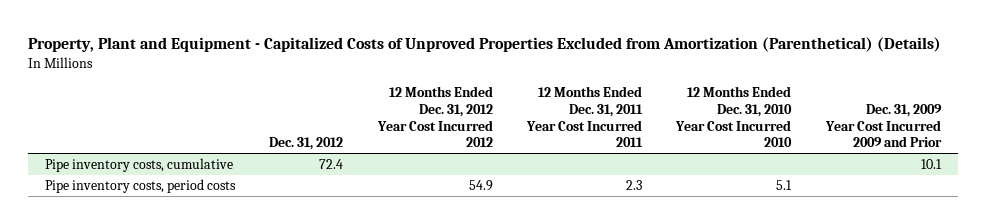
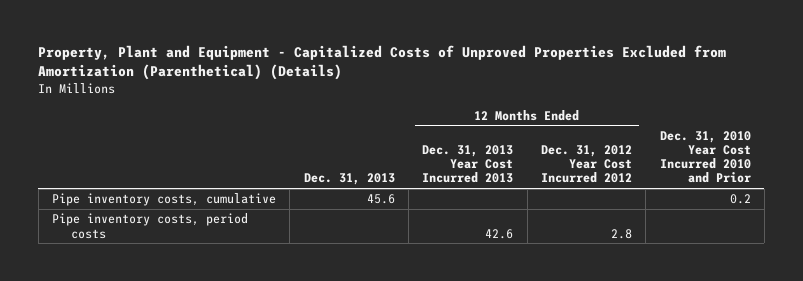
- | Dec. 31, 2012 | 12 Months Ended Dec. 31, 2012 Year Cost Incurred 2012 | 12 Months Ended Dec. 31, 2011 Year Cost Incurred 2011 | 12 Months Ended Dec. 31, 2010 Year Cost Incurred 2010 | Dec. 31, 2009 Year Cost Incurred 2009 and Prior
+ | Dec. 31, 2013 | 12 Months Ended Dec. 31, 2013 Year Cost Incurred 2013 | 12 Months Ended Dec. 31, 2012 Year Cost Incurred 2012 | Dec. 31, 2010 Year Cost Incurred 2010 and Prior
- Pipe inventory costs, period costs | | 54.9 | 2.3 | 5.1 |
+ Pipe inventory costs, period costs | | 42.6 | 2.8 |

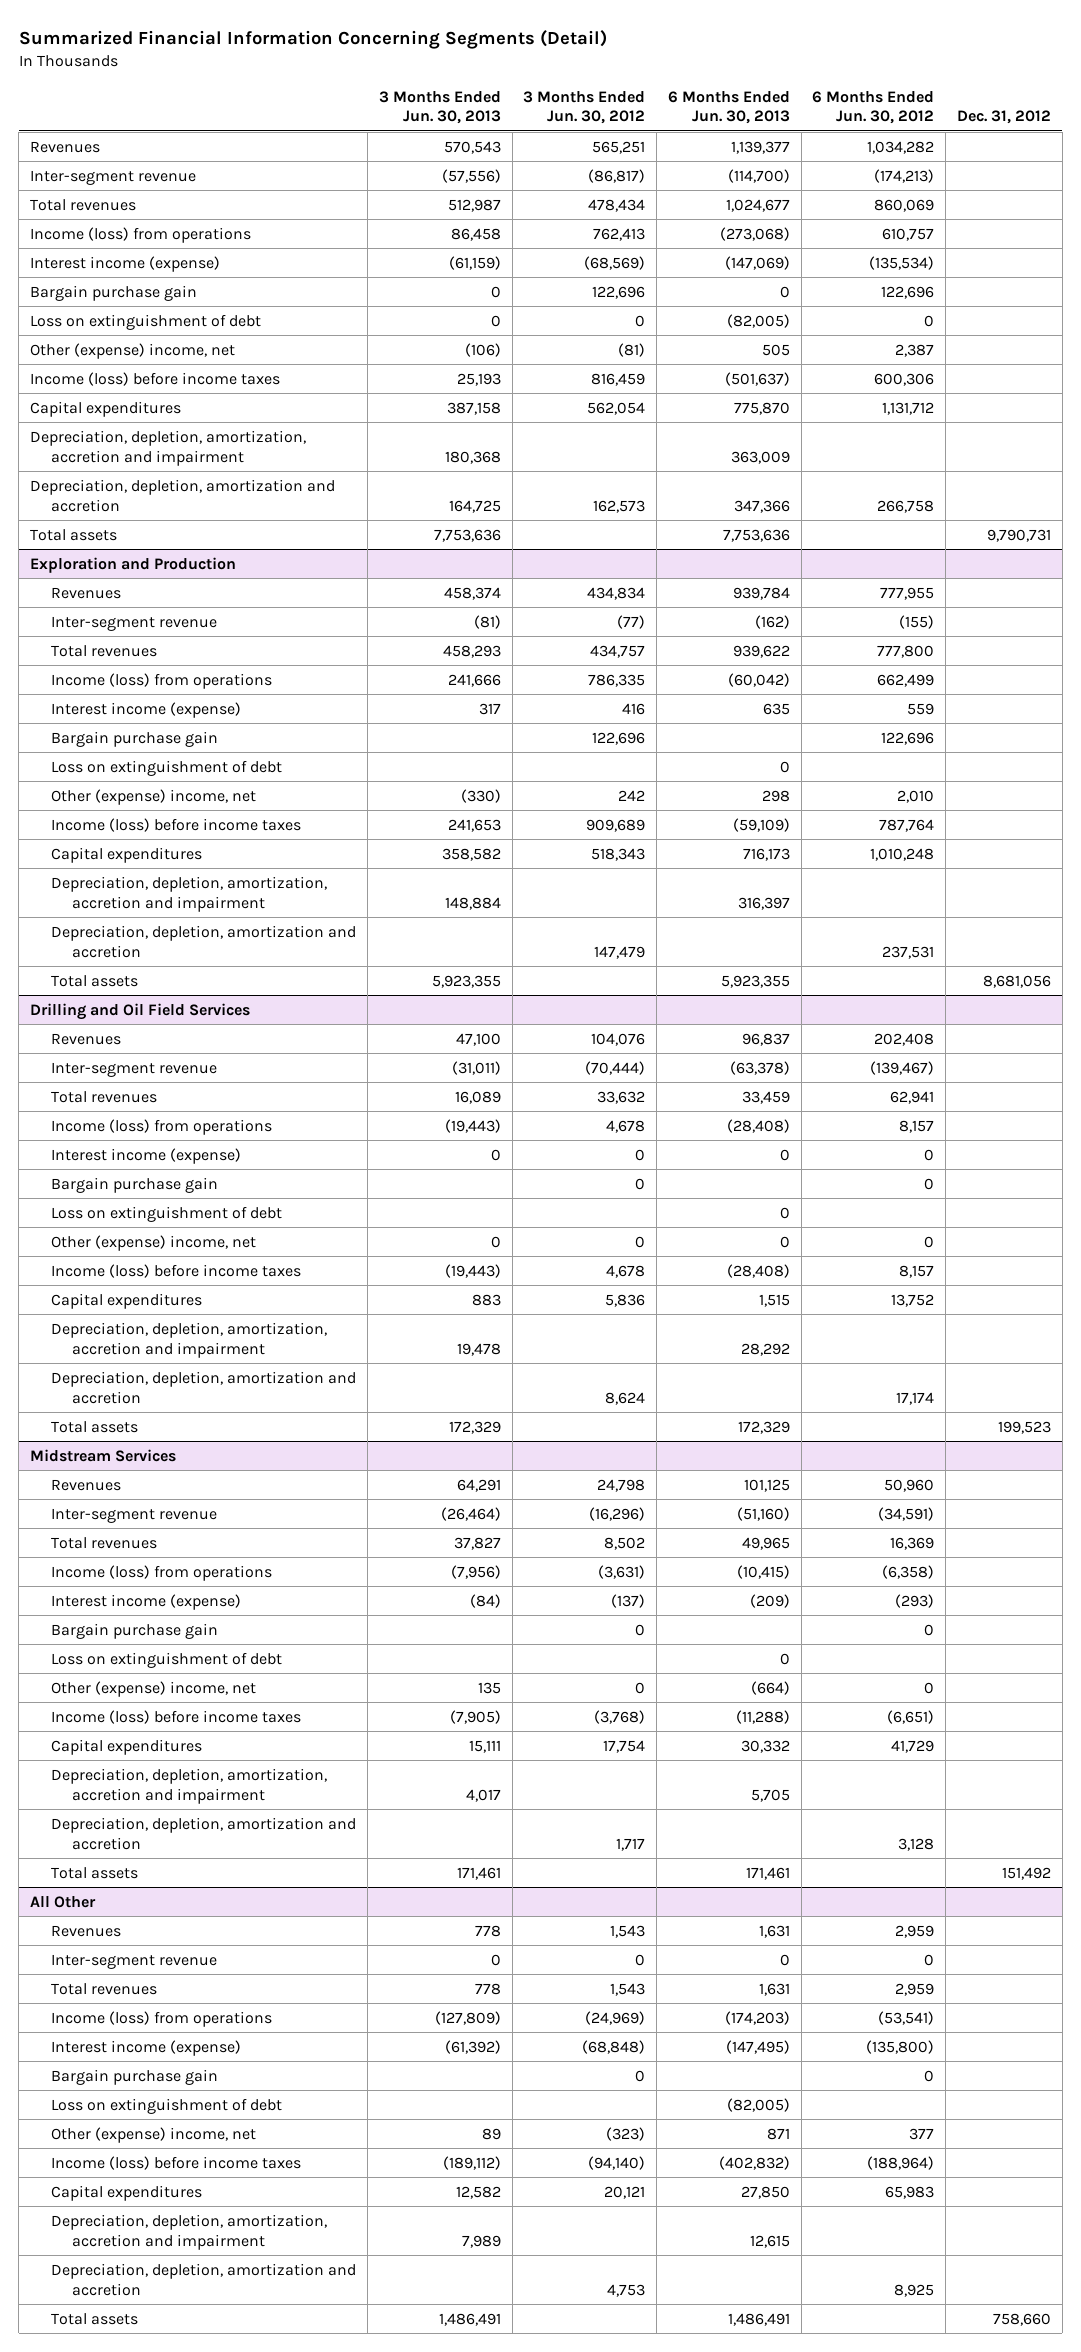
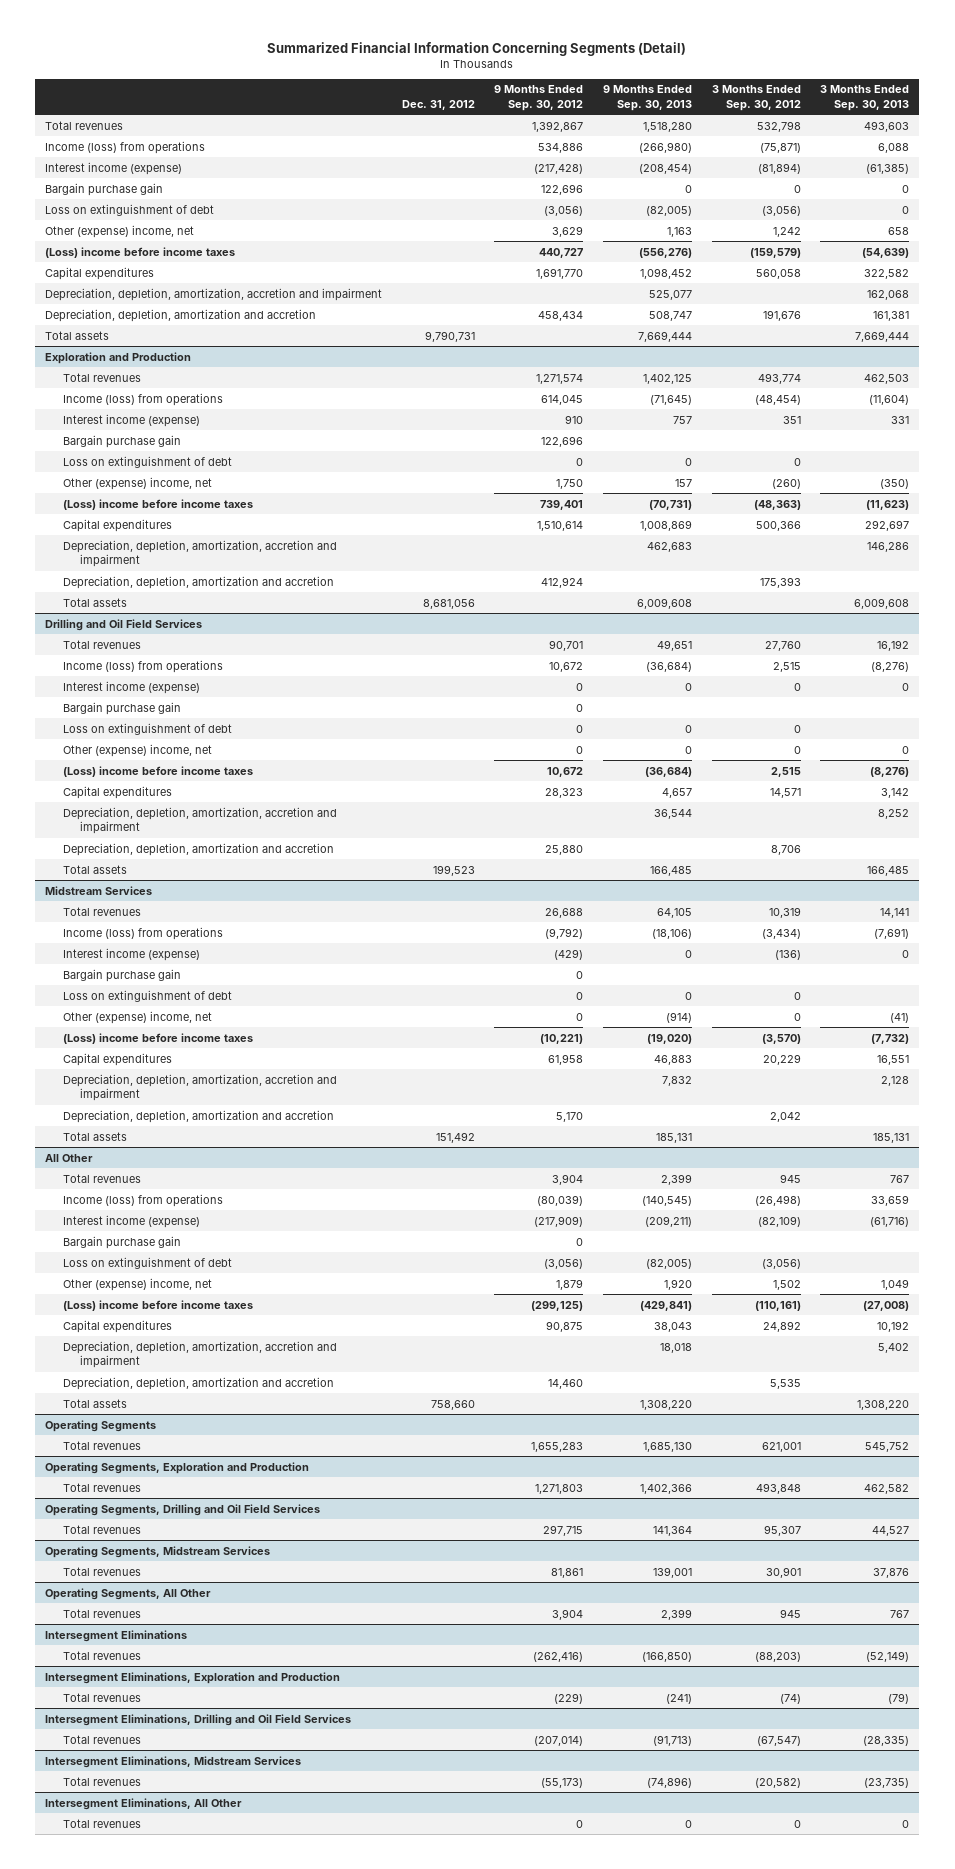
- | 3 Months Ended Jun. 30, 2013 | 3 Months Ended Jun. 30, 2012 | 6 Months Ended Jun. 30, 2013 | 6 Months Ended Jun. 30, 2012 | Dec. 31, 2012
+ | Dec. 31, 2012 | 9 Months Ended Sep. 30, 2012 | 9 Months Ended Sep. 30, 2013 | 3 Months Ended Sep. 30, 2012 | 3 Months Ended Sep. 30, 2013
- Revenues | 570,543 | 565,251 | 1,139,377 | 1,034,282 |
- Inter-segment revenue | (57,556) | (86,817) | (114,700) | (174,213) |
- Income (loss) before income taxes | 25,193 | 816,459 | (501,637) | 600,306 |
+ (Loss) income before income taxes | | 440,727 | (556,276) | (159,579) | (54,639)
@ Exploration and Production
- Revenues | 458,374 | 434,834 | 939,784 | 777,955 |
- Inter-segment revenue | (81) | (77) | (162) | (155) |
- Income (loss) before income taxes | 241,653 | 909,689 | (59,109) | 787,764 |
+ (Loss) income before income taxes | | 739,401 | (70,731) | (48,363) | (11,623)
@ Drilling and Oil Field Services
- Revenues | 47,100 | 104,076 | 96,837 | 202,408 |
- Inter-segment revenue | (31,011) | (70,444) | (63,378) | (139,467) |
- Income (loss) before income taxes | (19,443) | 4,678 | (28,408) | 8,157 |
+ (Loss) income before income taxes | | 10,672 | (36,684) | 2,515 | (8,276)
@ Midstream Services
- Revenues | 64,291 | 24,798 | 101,125 | 50,960 |
- Inter-segment revenue | (26,464) | (16,296) | (51,160) | (34,591) |
- Income (loss) before income taxes | (7,905) | (3,768) | (11,288) | (6,651) |
+ (Loss) income before income taxes | | (10,221) | (19,020) | (3,570) | (7,732)
@ All Other
- Revenues | 778 | 1,543 | 1,631 | 2,959 |
- Inter-segment revenue | 0 | 0 | 0 | 0 |
- Income (loss) before income taxes | (189,112) | (94,140) | (402,832) | (188,964) |
+ (Loss) income before income taxes | | (299,125) | (429,841) | (110,161) | (27,008)
+ Operating Segments
+ Total revenues | | 1,655,283 | 1,685,130 | 621,001 | 545,752
+ Operating Segments, Exploration and Production
+ Total revenues | | 1,271,803 | 1,402,366 | 493,848 | 462,582
+ Operating Segments, Drilling and Oil Field Services
+ Total revenues | | 297,715 | 141,364 | 95,307 | 44,527
+ Operating Segments, Midstream Services
+ Total revenues | | 81,861 | 139,001 | 30,901 | 37,876
+ Operating Segments, All Other
+ Total revenues | | 3,904 | 2,399 | 945 | 767
+ Intersegment Eliminations
+ Total revenues | | (262,416) | (166,850) | (88,203) | (52,149)
+ Intersegment Eliminations, Exploration and Production
+ Total revenues | | (229) | (241) | (74) | (79)
+ Intersegment Eliminations, Drilling and Oil Field Services
+ Total revenues | | (207,014) | (91,713) | (67,547) | (28,335)
+ Intersegment Eliminations, Midstream Services
+ Total revenues | | (55,173) | (74,896) | (20,582) | (23,735)
+ Intersegment Eliminations, All Other
+ Total revenues | | 0 | 0 | 0 | 0

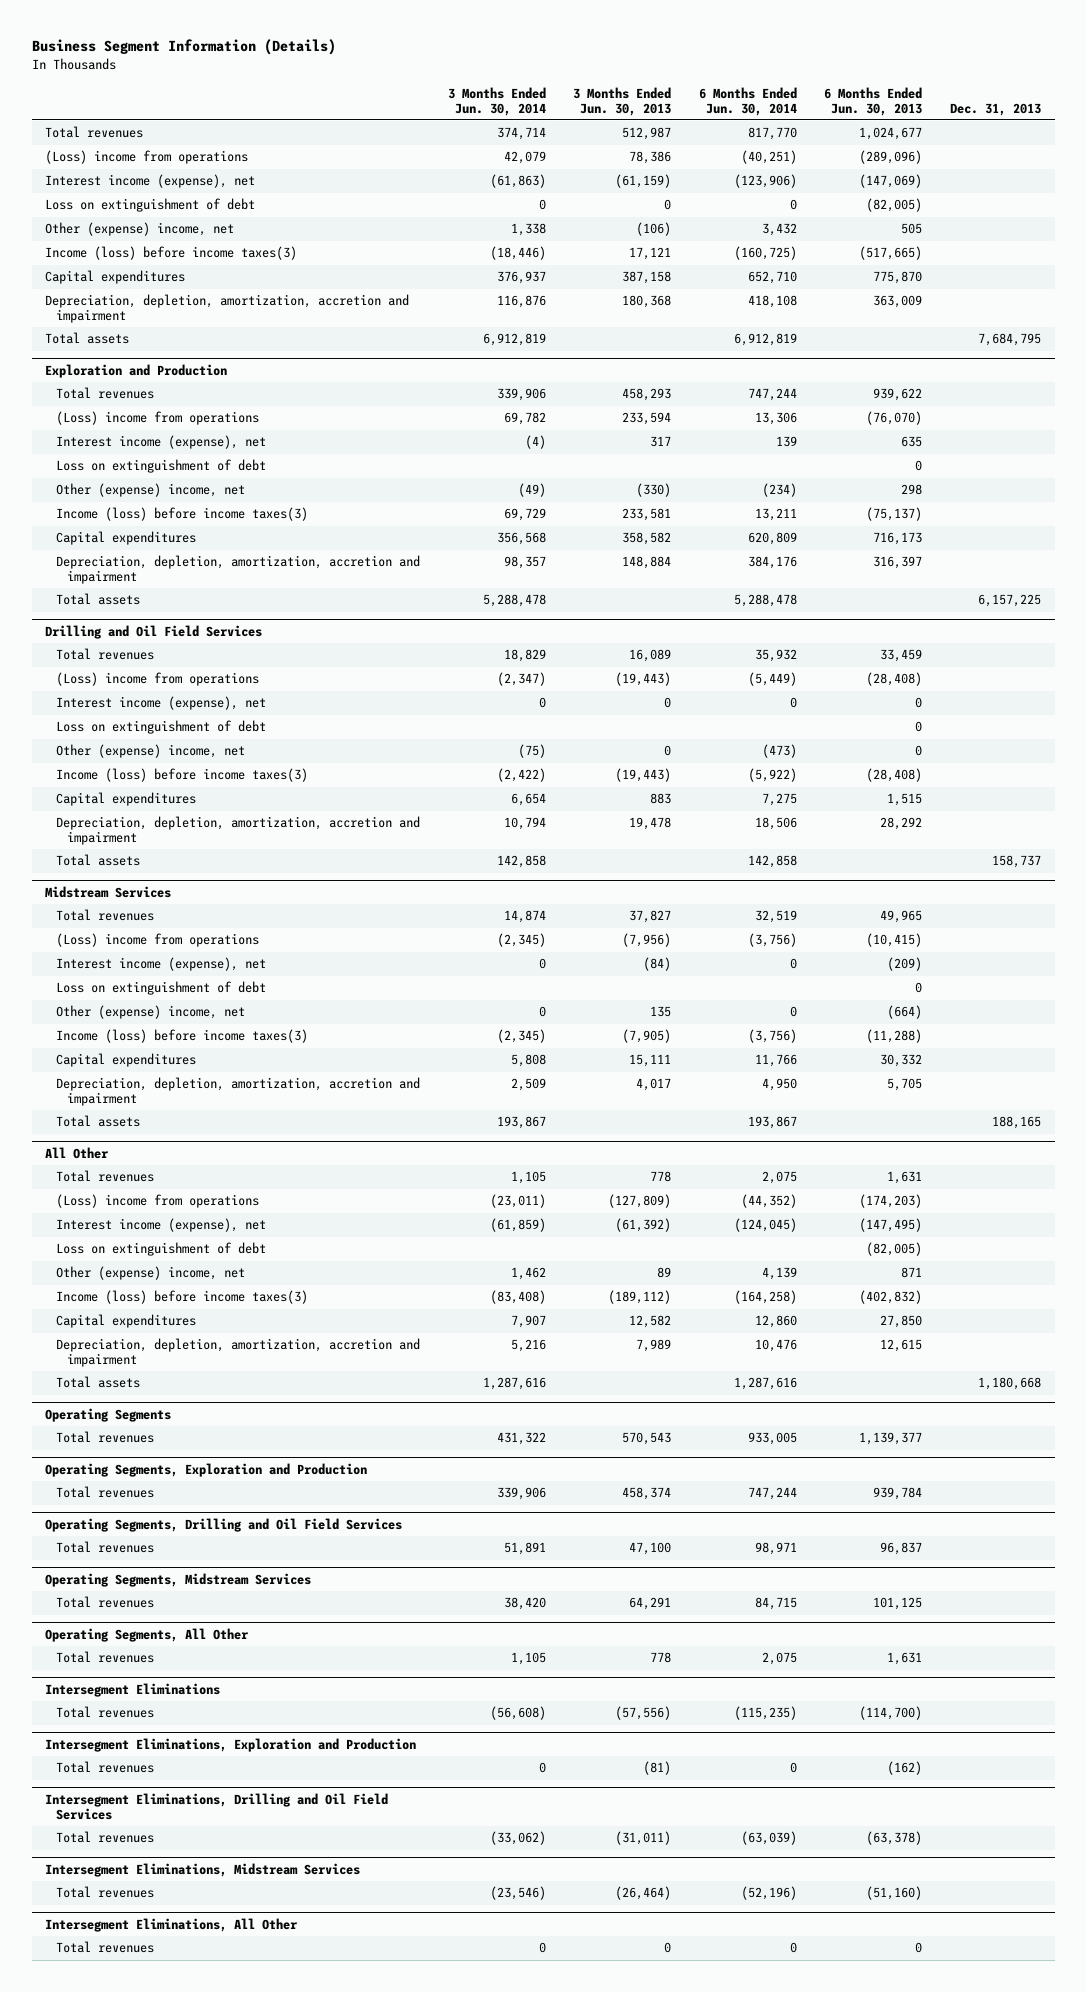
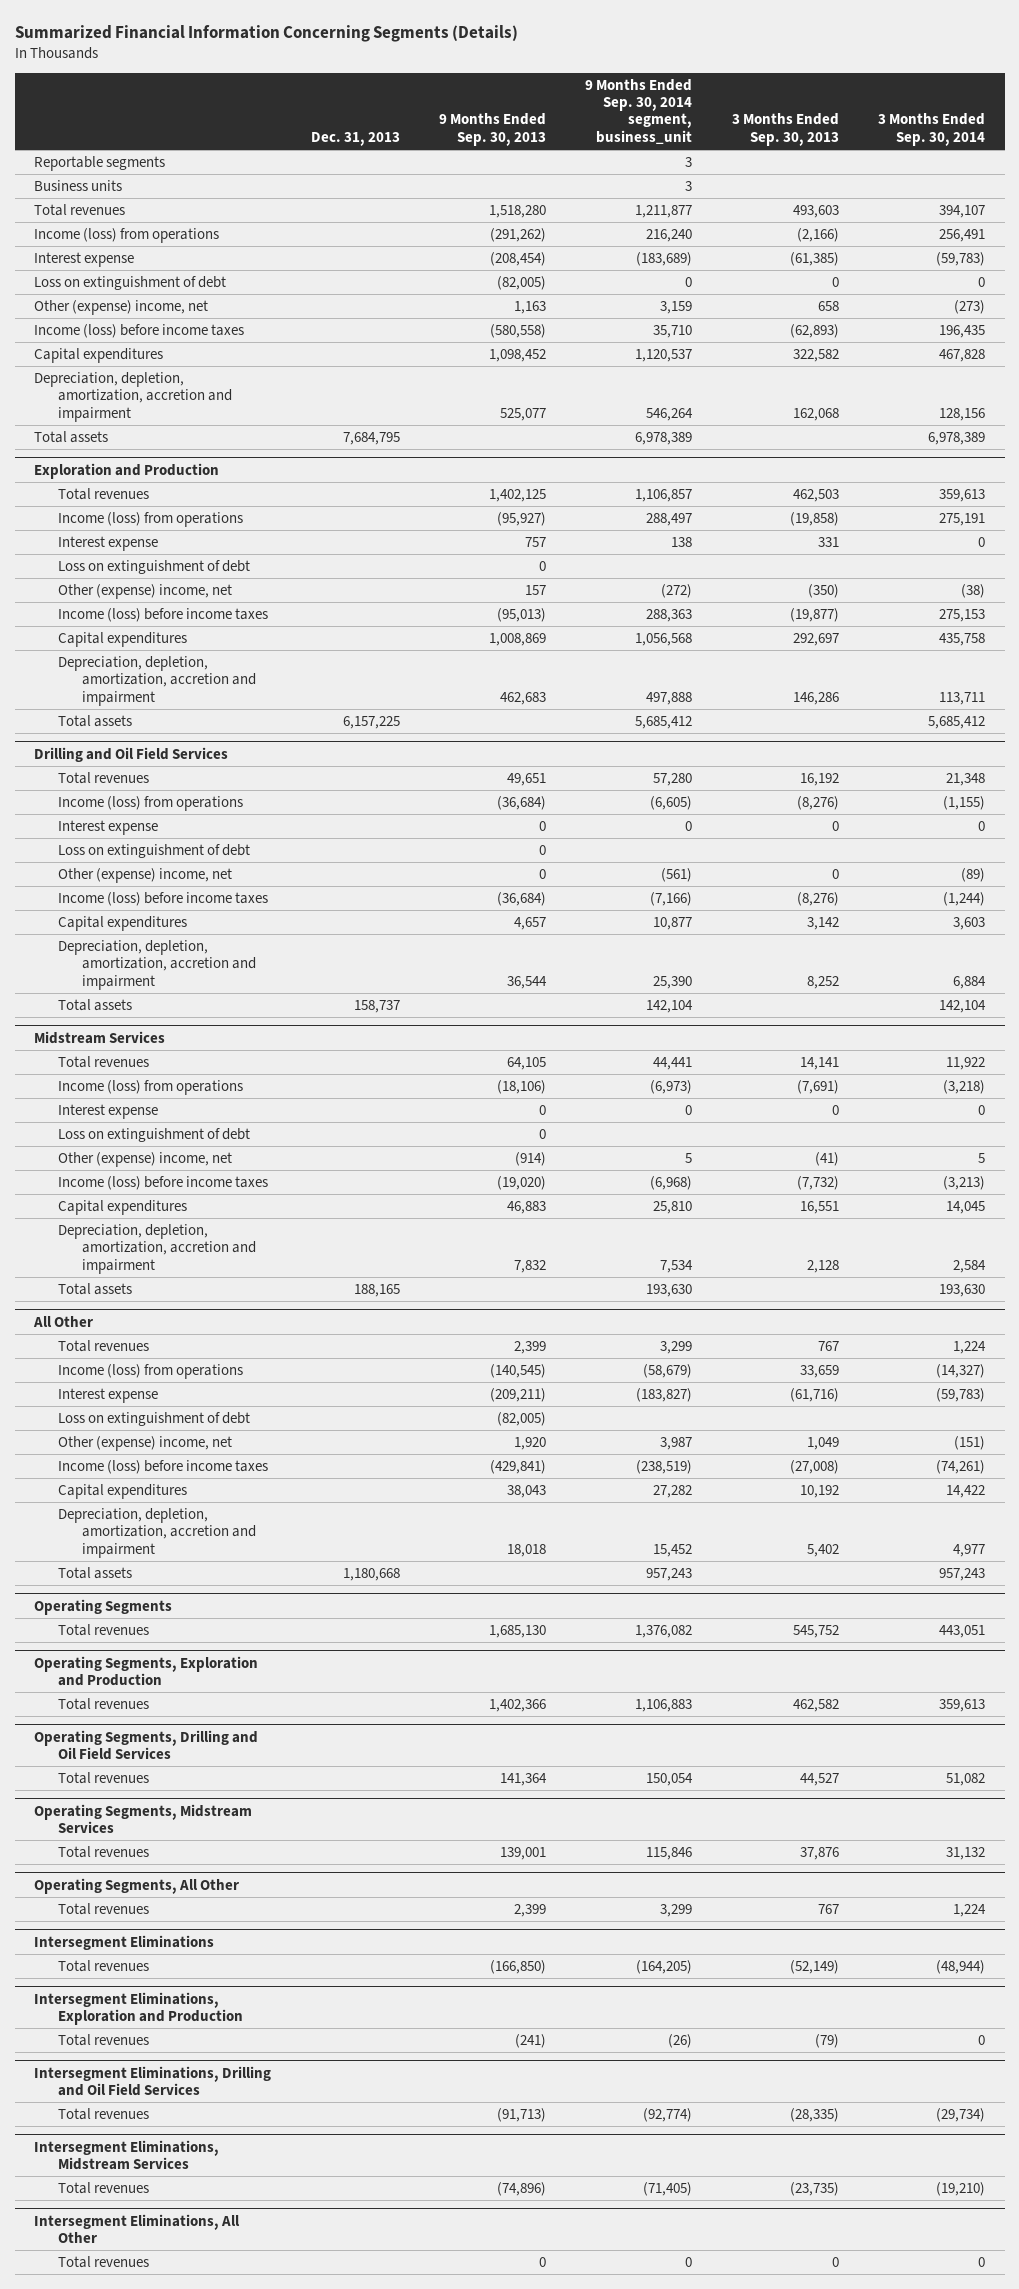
- Business Segment Information (Details)
+ Summarized Financial Information Concerning Segments (Details)
- | 3 Months Ended Jun. 30, 2014 | 3 Months Ended Jun. 30, 2013 | 6 Months Ended Jun. 30, 2014 | 6 Months Ended Jun. 30, 2013 | Dec. 31, 2013
+ | Dec. 31, 2013 | 9 Months Ended Sep. 30, 2013 | 9 Months Ended Sep. 30, 2014 segment, business_unit | 3 Months Ended Sep. 30, 2013 | 3 Months Ended Sep. 30, 2014
+ Reportable segments | | | 3 | |
+ Business units | | | 3 | |
- (Loss) income from operations | 42,079 | 78,386 | (40,251) | (289,096) |
- Interest income (expense), net | (61,863) | (61,159) | (123,906) | (147,069) |
+ Income (loss) from operations | | (291,262) | 216,240 | (2,166) | 256,491
+ Interest expense | | (208,454) | (183,689) | (61,385) | (59,783)
- Income (loss) before income taxes(3) | (18,446) | 17,121 | (160,725) | (517,665) |
+ Income (loss) before income taxes | | (580,558) | 35,710 | (62,893) | 196,435
@ Exploration and Production
- (Loss) income from operations | 69,782 | 233,594 | 13,306 | (76,070) |
- Interest income (expense), net | (4) | 317 | 139 | 635 |
+ Income (loss) from operations | | (95,927) | 288,497 | (19,858) | 275,191
+ Interest expense | | 757 | 138 | 331 | 0
- Income (loss) before income taxes(3) | 69,729 | 233,581 | 13,211 | (75,137) |
+ Income (loss) before income taxes | | (95,013) | 288,363 | (19,877) | 275,153
@ Drilling and Oil Field Services
- (Loss) income from operations | (2,347) | (19,443) | (5,449) | (28,408) |
- Interest income (expense), net | 0 | 0 | 0 | 0 |
+ Income (loss) from operations | | (36,684) | (6,605) | (8,276) | (1,155)
+ Interest expense | | 0 | 0 | 0 | 0
- Income (loss) before income taxes(3) | (2,422) | (19,443) | (5,922) | (28,408) |
+ Income (loss) before income taxes | | (36,684) | (7,166) | (8,276) | (1,244)
@ Midstream Services
- (Loss) income from operations | (2,345) | (7,956) | (3,756) | (10,415) |
- Interest income (expense), net | 0 | (84) | 0 | (209) |
+ Income (loss) from operations | | (18,106) | (6,973) | (7,691) | (3,218)
+ Interest expense | | 0 | 0 | 0 | 0
- Income (loss) before income taxes(3) | (2,345) | (7,905) | (3,756) | (11,288) |
+ Income (loss) before income taxes | | (19,020) | (6,968) | (7,732) | (3,213)
@ All Other
- (Loss) income from operations | (23,011) | (127,809) | (44,352) | (174,203) |
- Interest income (expense), net | (61,859) | (61,392) | (124,045) | (147,495) |
+ Income (loss) from operations | | (140,545) | (58,679) | 33,659 | (14,327)
+ Interest expense | | (209,211) | (183,827) | (61,716) | (59,783)
- Income (loss) before income taxes(3) | (83,408) | (189,112) | (164,258) | (402,832) |
+ Income (loss) before income taxes | | (429,841) | (238,519) | (27,008) | (74,261)

